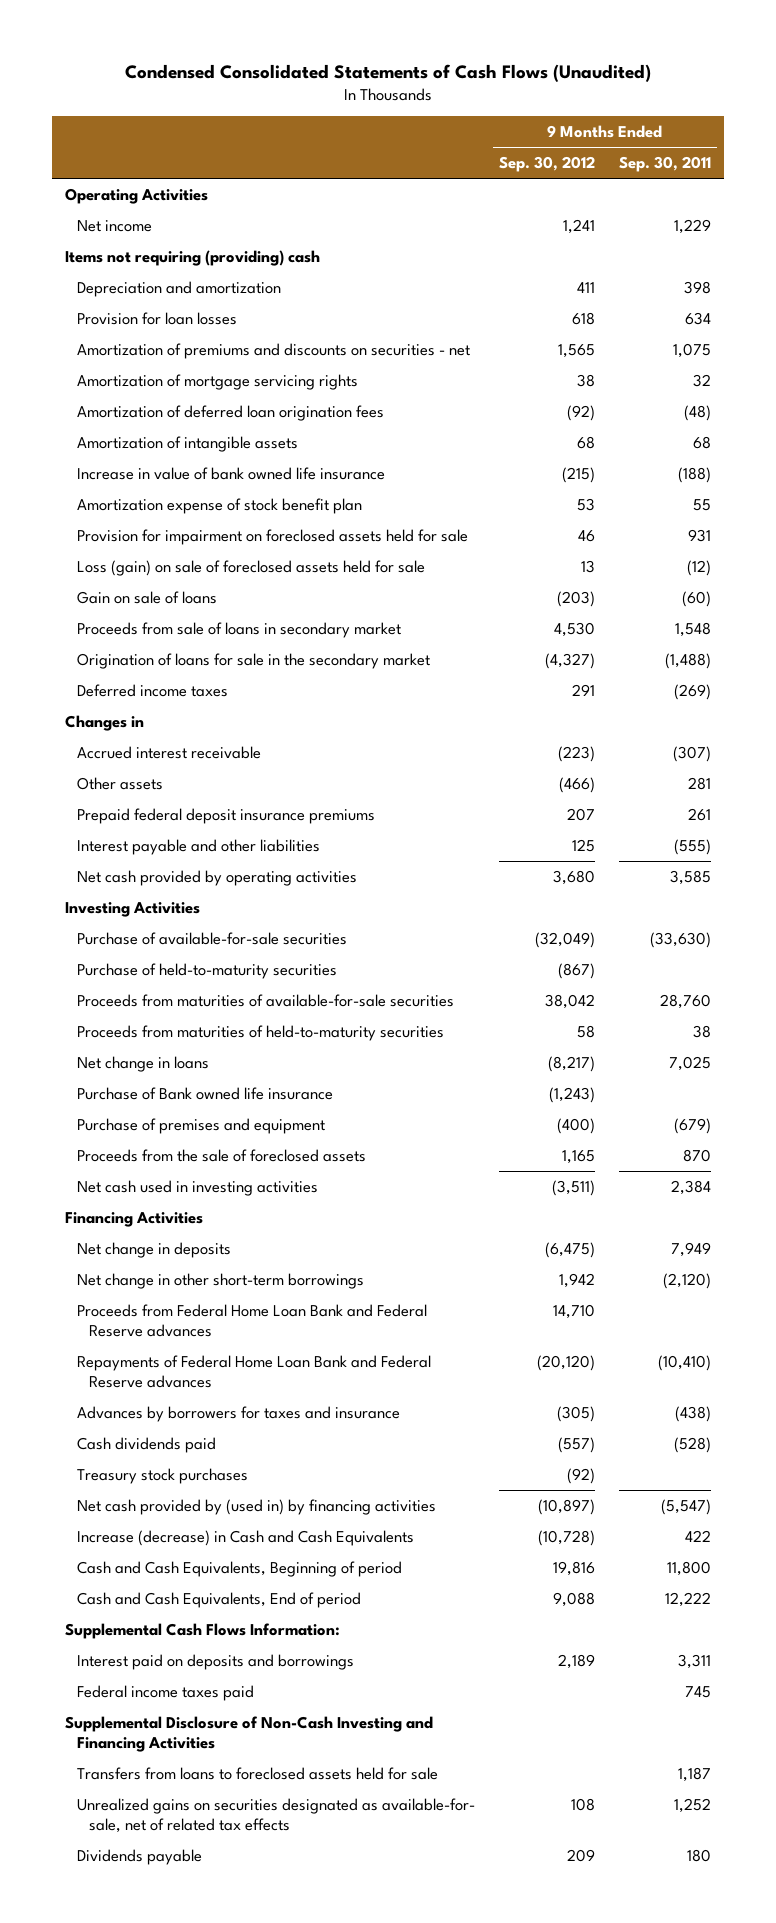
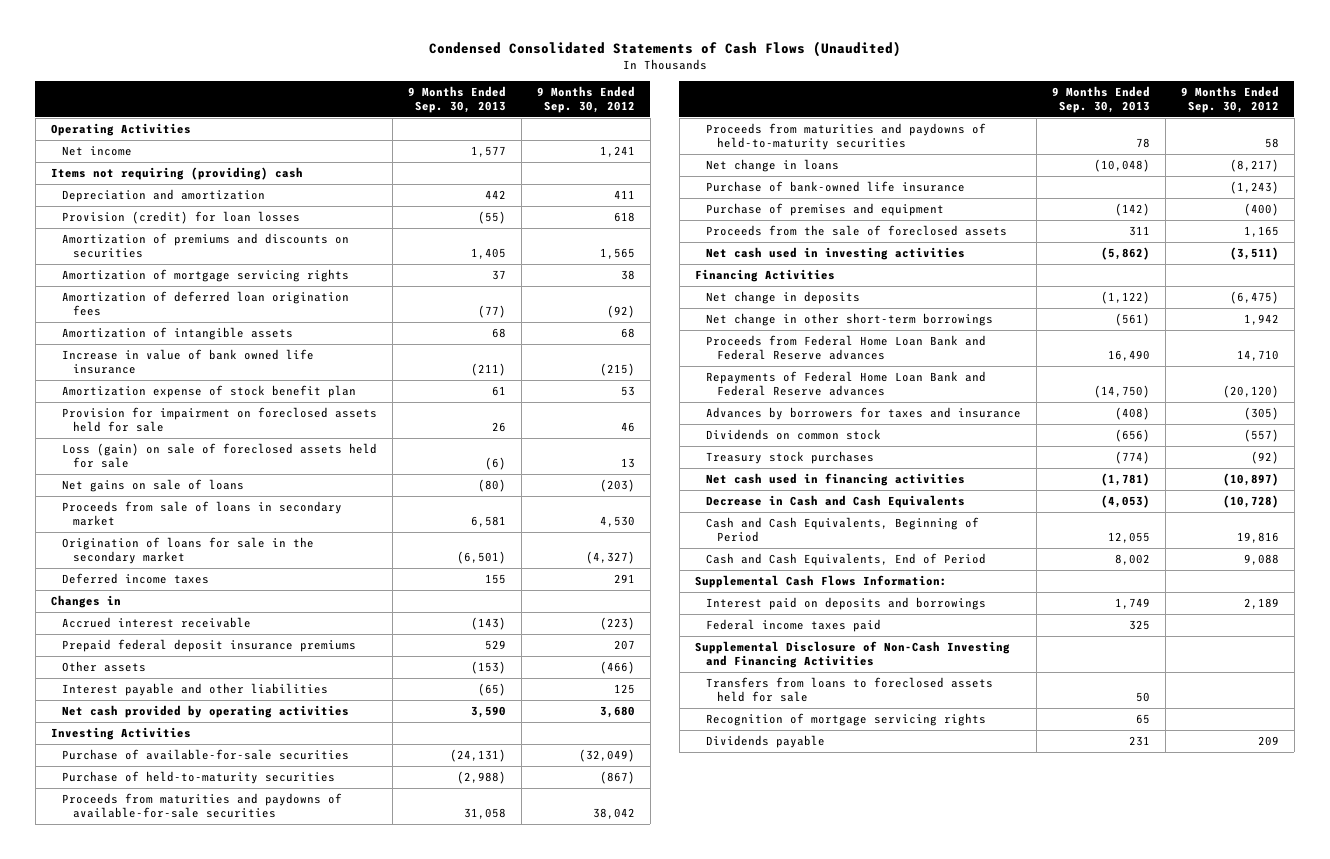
- | 9 Months Ended Sep. 30, 2012 | 9 Months Ended Sep. 30, 2011
+ | 9 Months Ended Sep. 30, 2013 | 9 Months Ended Sep. 30, 2012
- Provision for loan losses | 618 | 634
- Amortization of premiums and discounts on securities - net | 1,565 | 1,075
+ Provision (credit) for loan losses | (55) | 618
+ Amortization of premiums and discounts on securities | 1,405 | 1,565
- Gain on sale of loans | (203) | (60)
+ Net gains on sale of loans | (80) | (203)
moved down: Other assets | (153) | (466)
- Proceeds from maturities of available-for-sale securities | 38,042 | 28,760
- Proceeds from maturities of held-to-maturity securities | 58 | 38
+ Proceeds from maturities and paydowns of available-for-sale securities | 31,058 | 38,042
+ Proceeds from maturities and paydowns of held-to-maturity securities | 78 | 58
- Purchase of Bank owned life insurance | (1,243) |
+ Purchase of bank-owned life insurance | | (1,243)
- Cash dividends paid | (557) | (528)
+ Dividends on common stock | (656) | (557)
- Net cash provided by (used in) by financing activities | (10,897) | (5,547)
- Increase (decrease) in Cash and Cash Equivalents | (10,728) | 422
- Cash and Cash Equivalents, Beginning of period | 19,816 | 11,800
- Cash and Cash Equivalents, End of period | 9,088 | 12,222
+ Net cash used in financing activities | (1,781) | (10,897)
+ Decrease in Cash and Cash Equivalents | (4,053) | (10,728)
+ Cash and Cash Equivalents, Beginning of Period | 12,055 | 19,816
+ Cash and Cash Equivalents, End of Period | 8,002 | 9,088
- Unrealized gains on securities designated as available-for- sale, net of related tax effects | 108 | 1,252
+ Recognition of mortgage servicing rights | 65 |

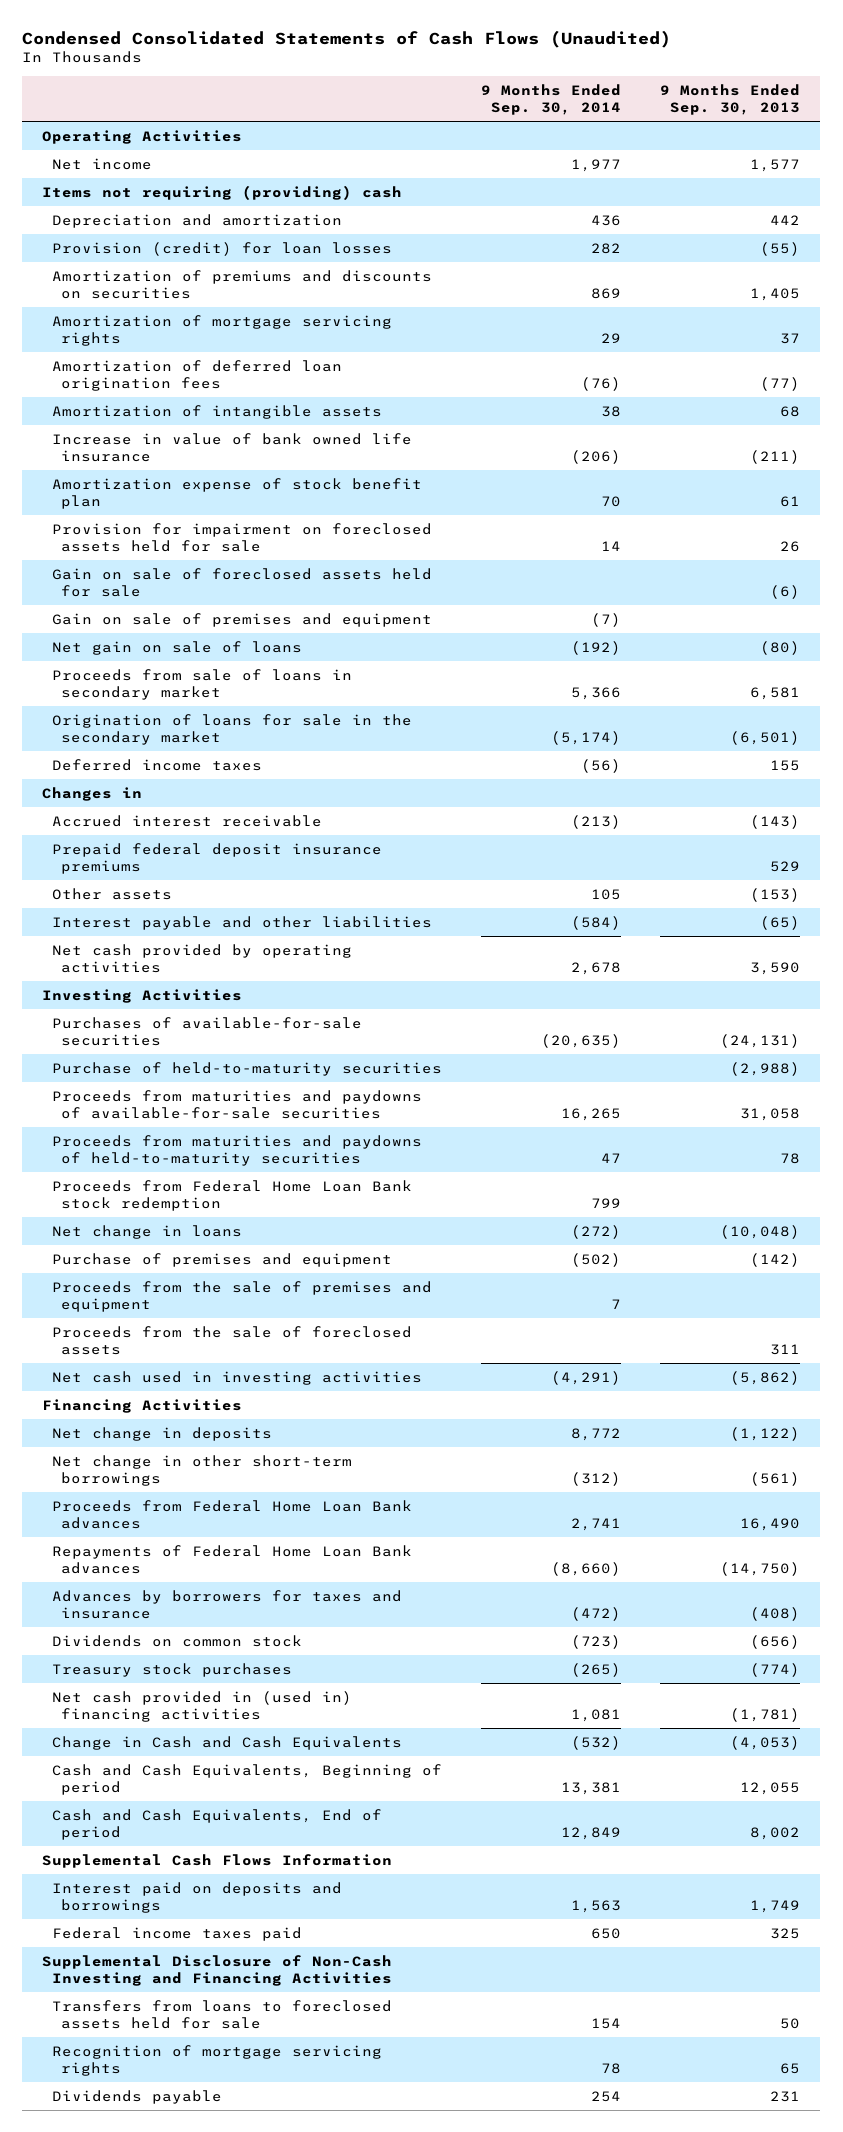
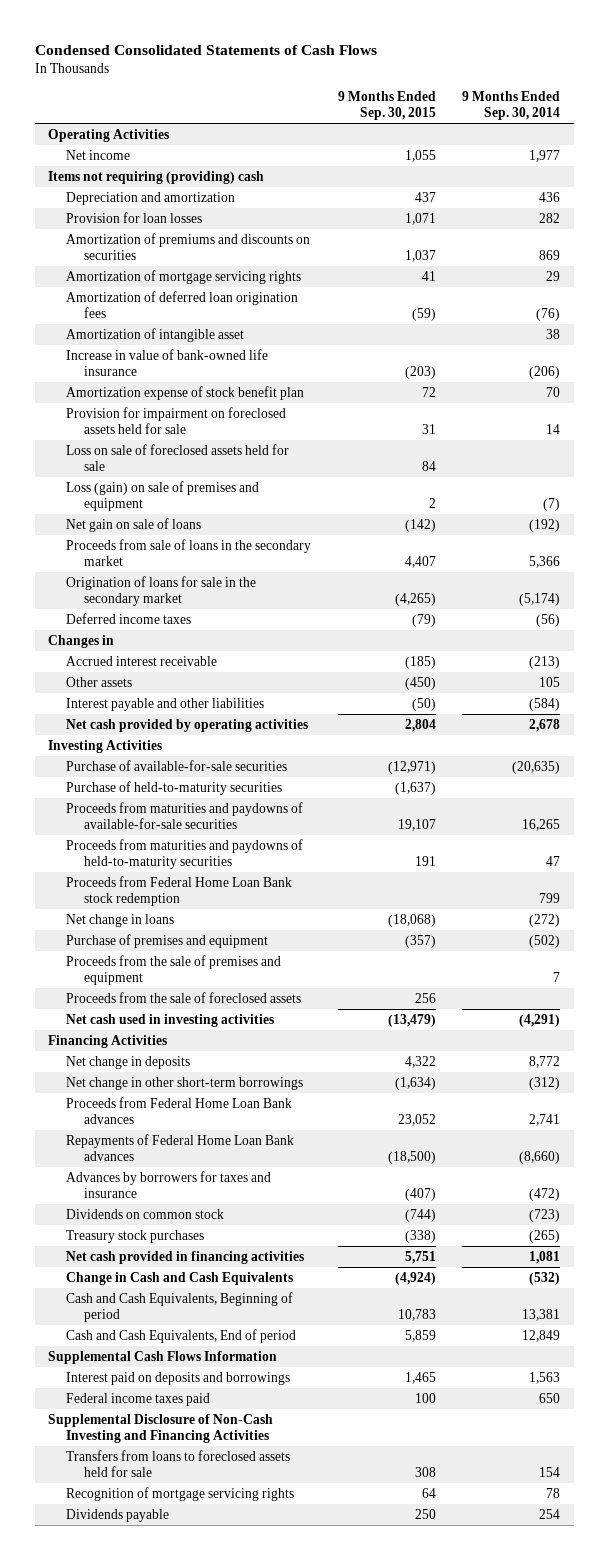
- Condensed Consolidated Statements of Cash Flows (Unaudited)
+ Condensed Consolidated Statements of Cash Flows
- | 9 Months Ended Sep. 30, 2014 | 9 Months Ended Sep. 30, 2013
+ | 9 Months Ended Sep. 30, 2015 | 9 Months Ended Sep. 30, 2014
- Provision (credit) for loan losses | 282 | (55)
+ Provision for loan losses | 1,071 | 282
- Amortization of intangible assets | 38 | 68
- Increase in value of bank owned life insurance | (206) | (211)
+ Amortization of intangible asset | | 38
+ Increase in value of bank-owned life insurance | (203) | (206)
- Gain on sale of foreclosed assets held for sale | | (6)
- Gain on sale of premises and equipment | (7) |
+ Loss on sale of foreclosed assets held for sale | 84 |
+ Loss (gain) on sale of premises and equipment | 2 | (7)
- Proceeds from sale of loans in secondary market | 5,366 | 6,581
+ Proceeds from sale of loans in the secondary market | 4,407 | 5,366
- Prepaid federal deposit insurance premiums | | 529
- Purchases of available-for-sale securities | (20,635) | (24,131)
+ Purchase of available-for-sale securities | (12,971) | (20,635)
- Net cash provided in (used in) financing activities | 1,081 | (1,781)
+ Net cash provided in financing activities | 5,751 | 1,081

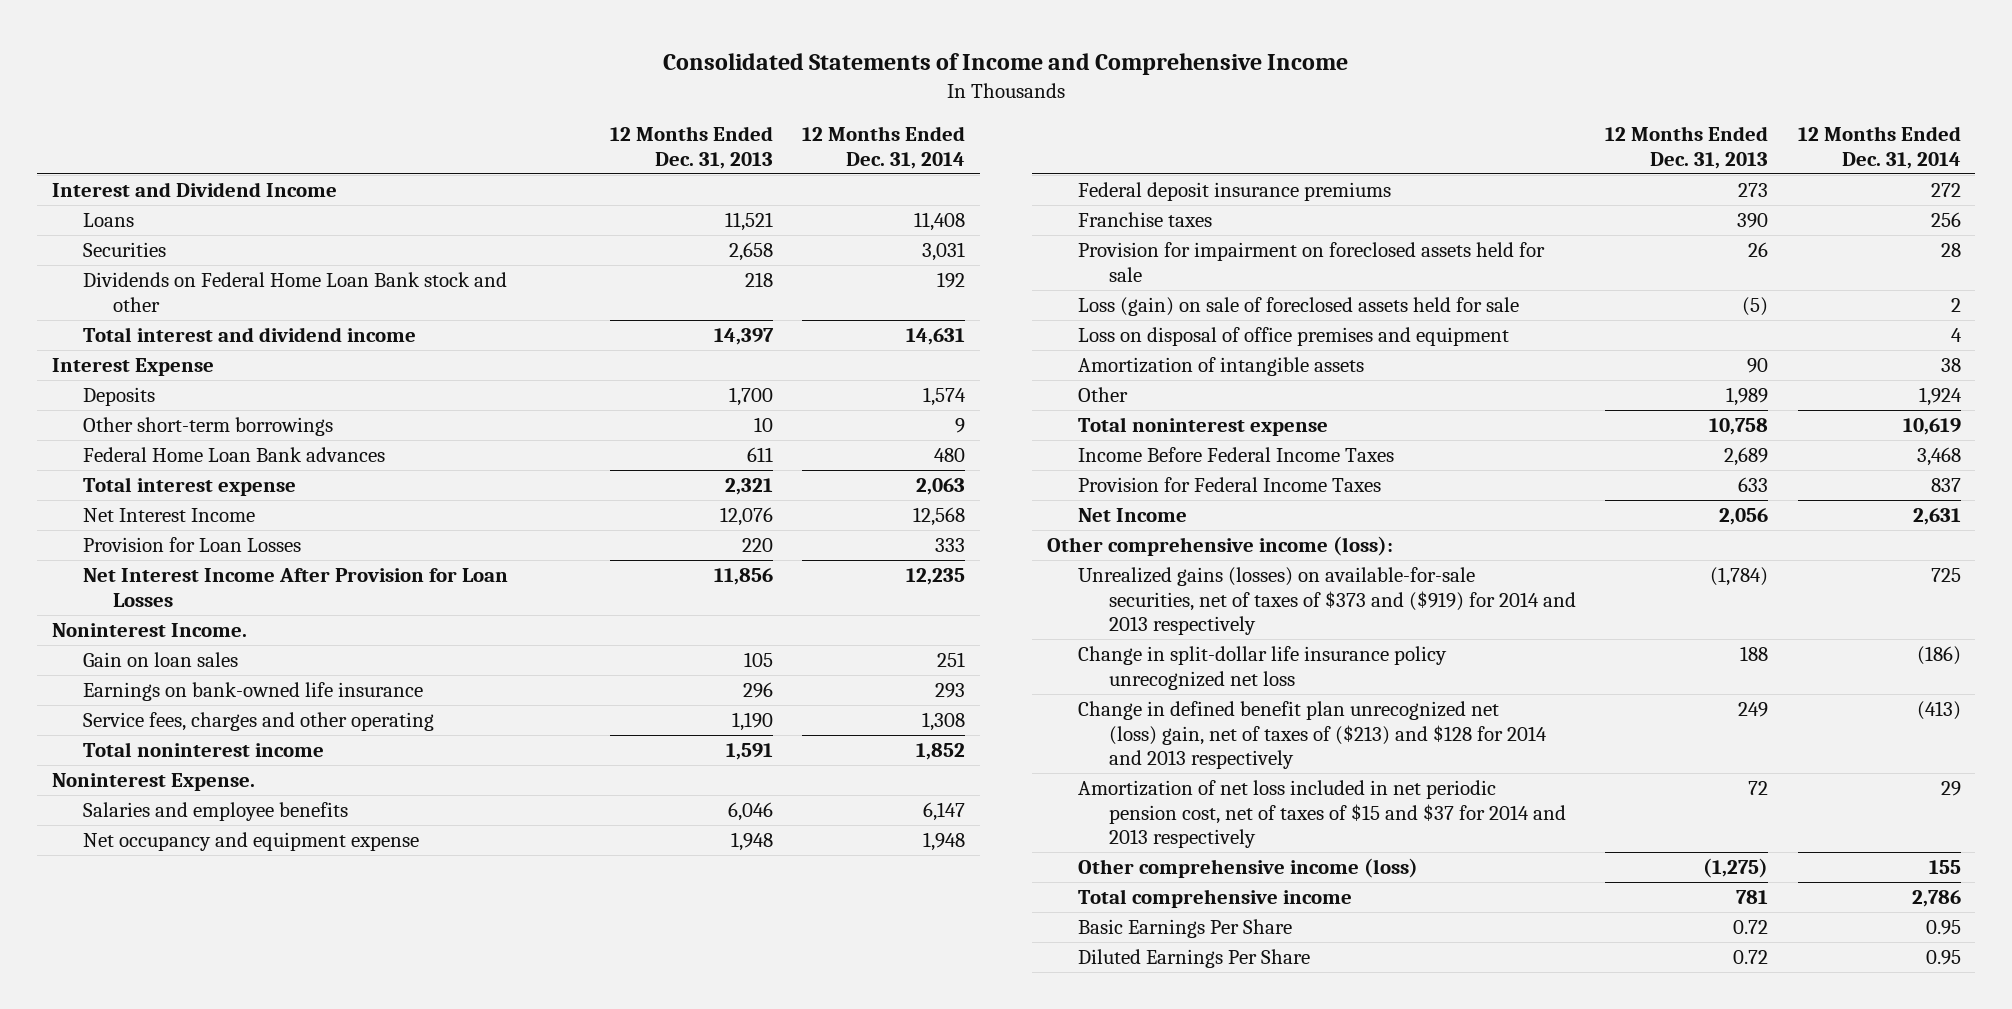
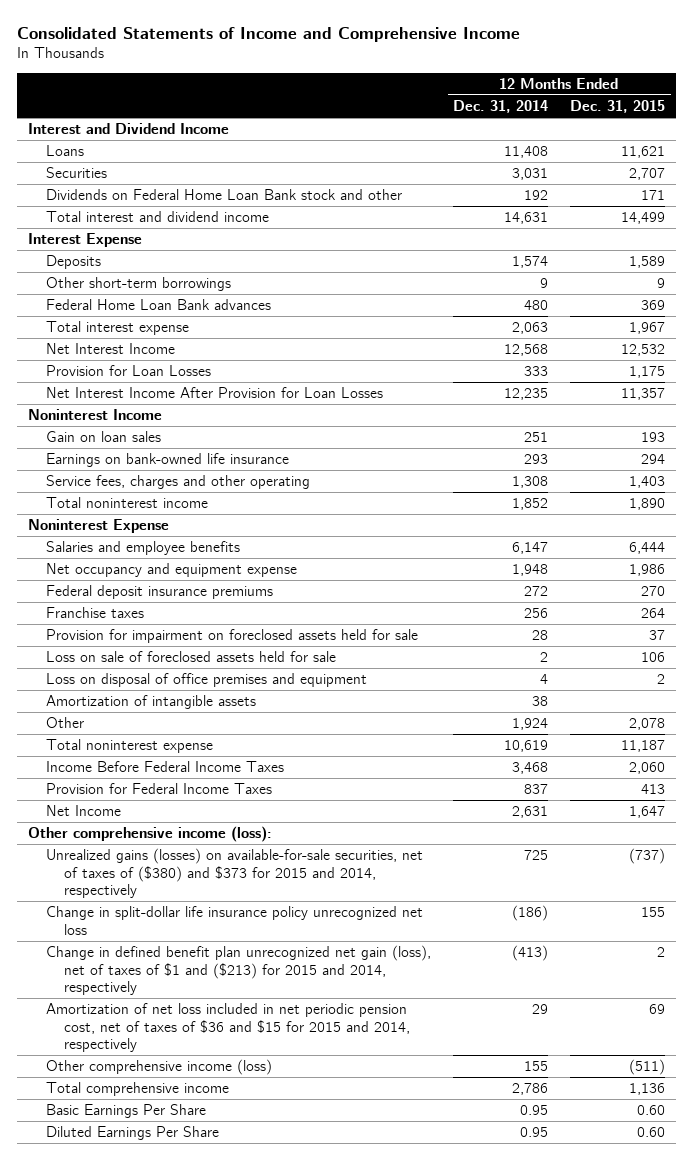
- | 12 Months Ended Dec. 31, 2013 | 12 Months Ended Dec. 31, 2014
+ | 12 Months Ended Dec. 31, 2014 | 12 Months Ended Dec. 31, 2015
- Noninterest Income.
+ Noninterest Income
- Noninterest Expense.
+ Noninterest Expense
- Loss (gain) on sale of foreclosed assets held for sale | (5) | 2
+ Loss on sale of foreclosed assets held for sale | 2 | 106
- Unrealized gains (losses) on available-for-sale securities, net of taxes of $373 and ($919) for 2014 and 2013 respectively | (1,784) | 725
+ Unrealized gains (losses) on available-for-sale securities, net of taxes of ($380) and $373 for 2015 and 2014, respectively | 725 | (737)
- Change in defined benefit plan unrecognized net (loss) gain, net of taxes of ($213) and $128 for 2014 and 2013 respectively | 249 | (413)
- Amortization of net loss included in net periodic pension cost, net of taxes of $15 and $37 for 2014 and 2013 respectively | 72 | 29
+ Change in defined benefit plan unrecognized net gain (loss), net of taxes of $1 and ($213) for 2015 and 2014, respectively | (413) | 2
+ Amortization of net loss included in net periodic pension cost, net of taxes of $36 and $15 for 2015 and 2014, respectively | 29 | 69

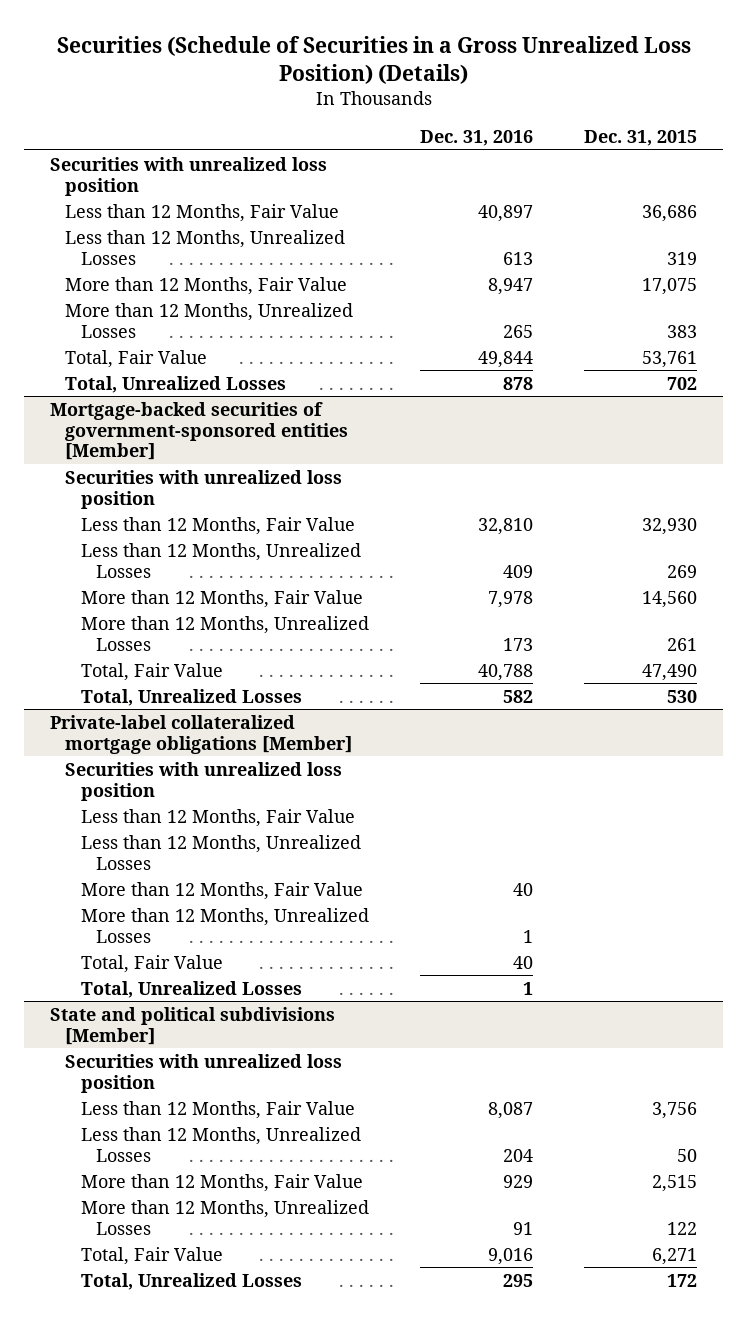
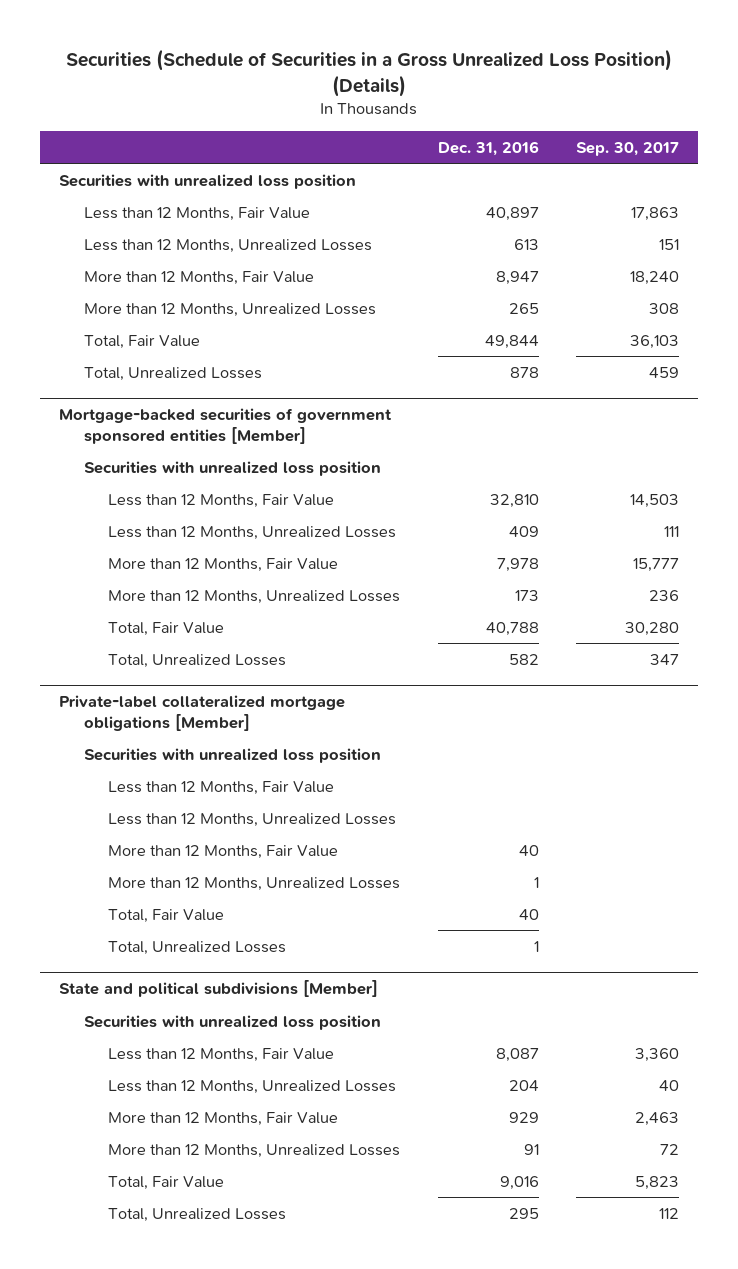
- | Dec. 31, 2016 | Dec. 31, 2015
+ | Dec. 31, 2016 | Sep. 30, 2017
- Mortgage-backed securities of government-sponsored entities [Member]
+ Mortgage-backed securities of government sponsored entities [Member]

